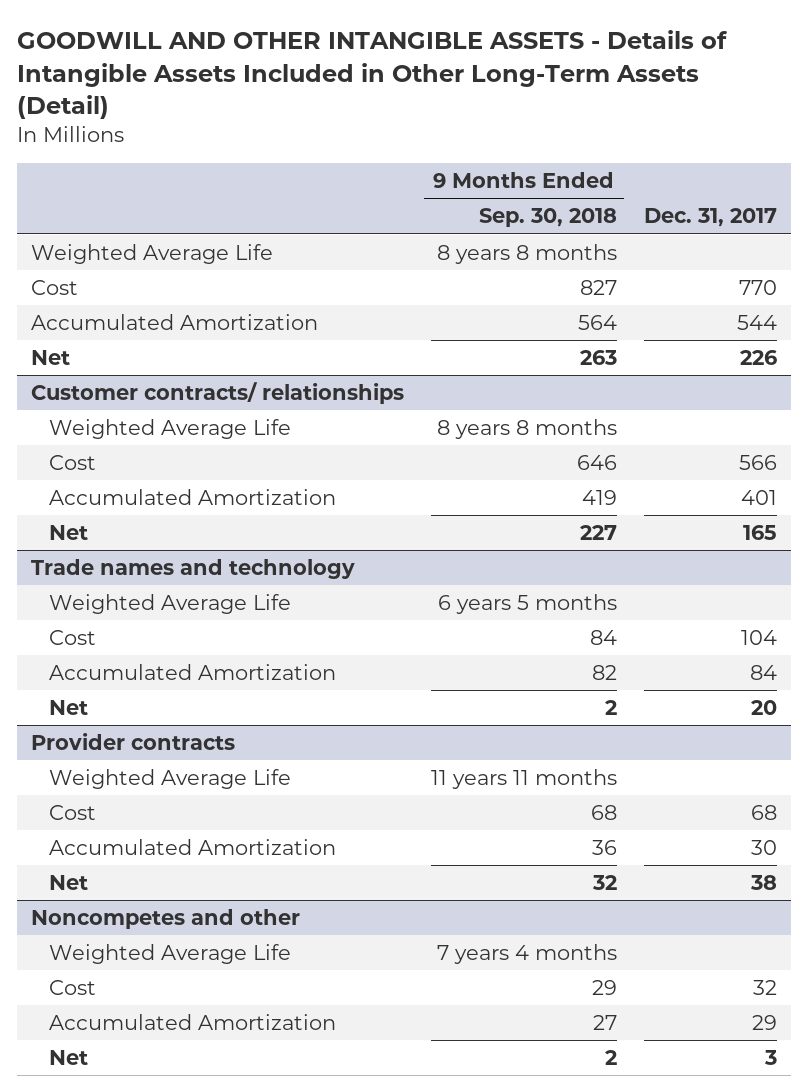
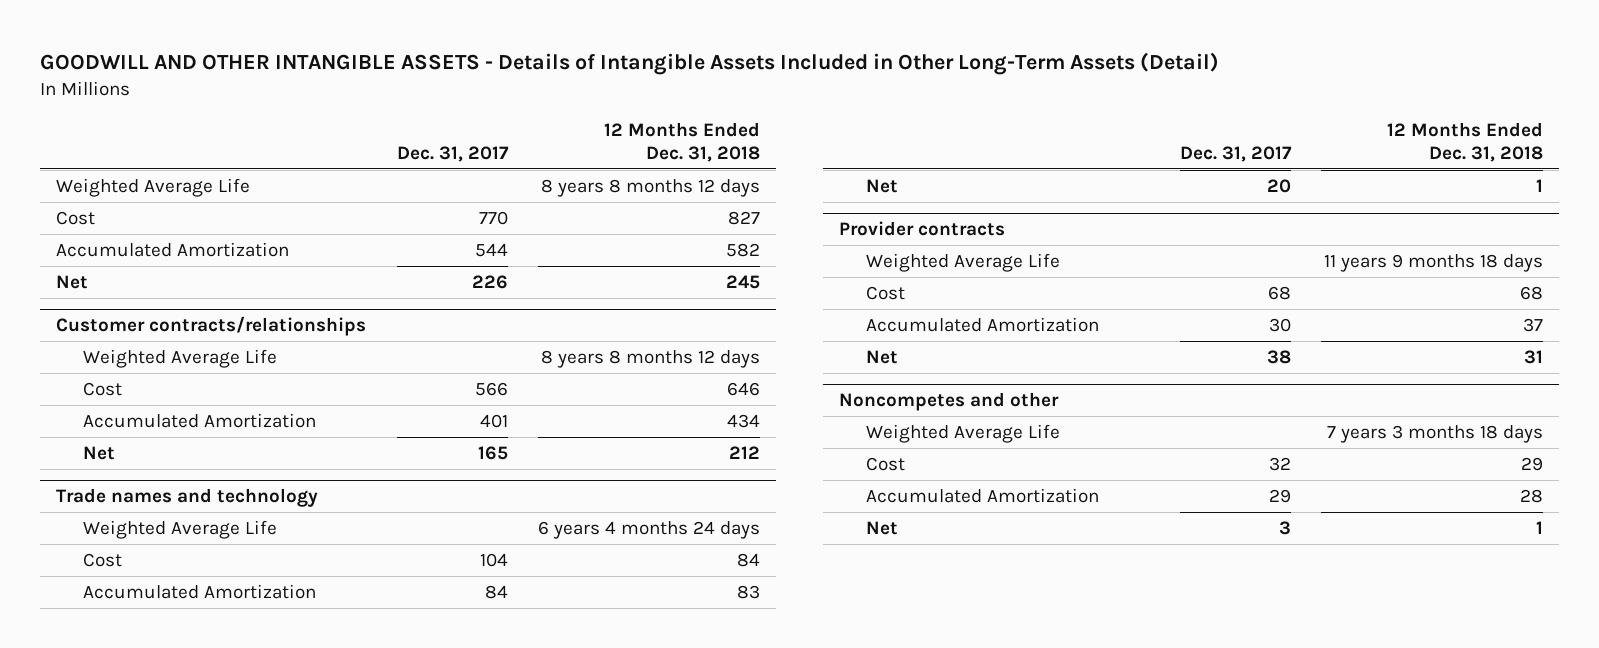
- | 9 Months Ended Sep. 30, 2018 | Dec. 31, 2017
+ | Dec. 31, 2017 | 12 Months Ended Dec. 31, 2018
- Customer contracts/ relationships
+ Customer contracts/relationships

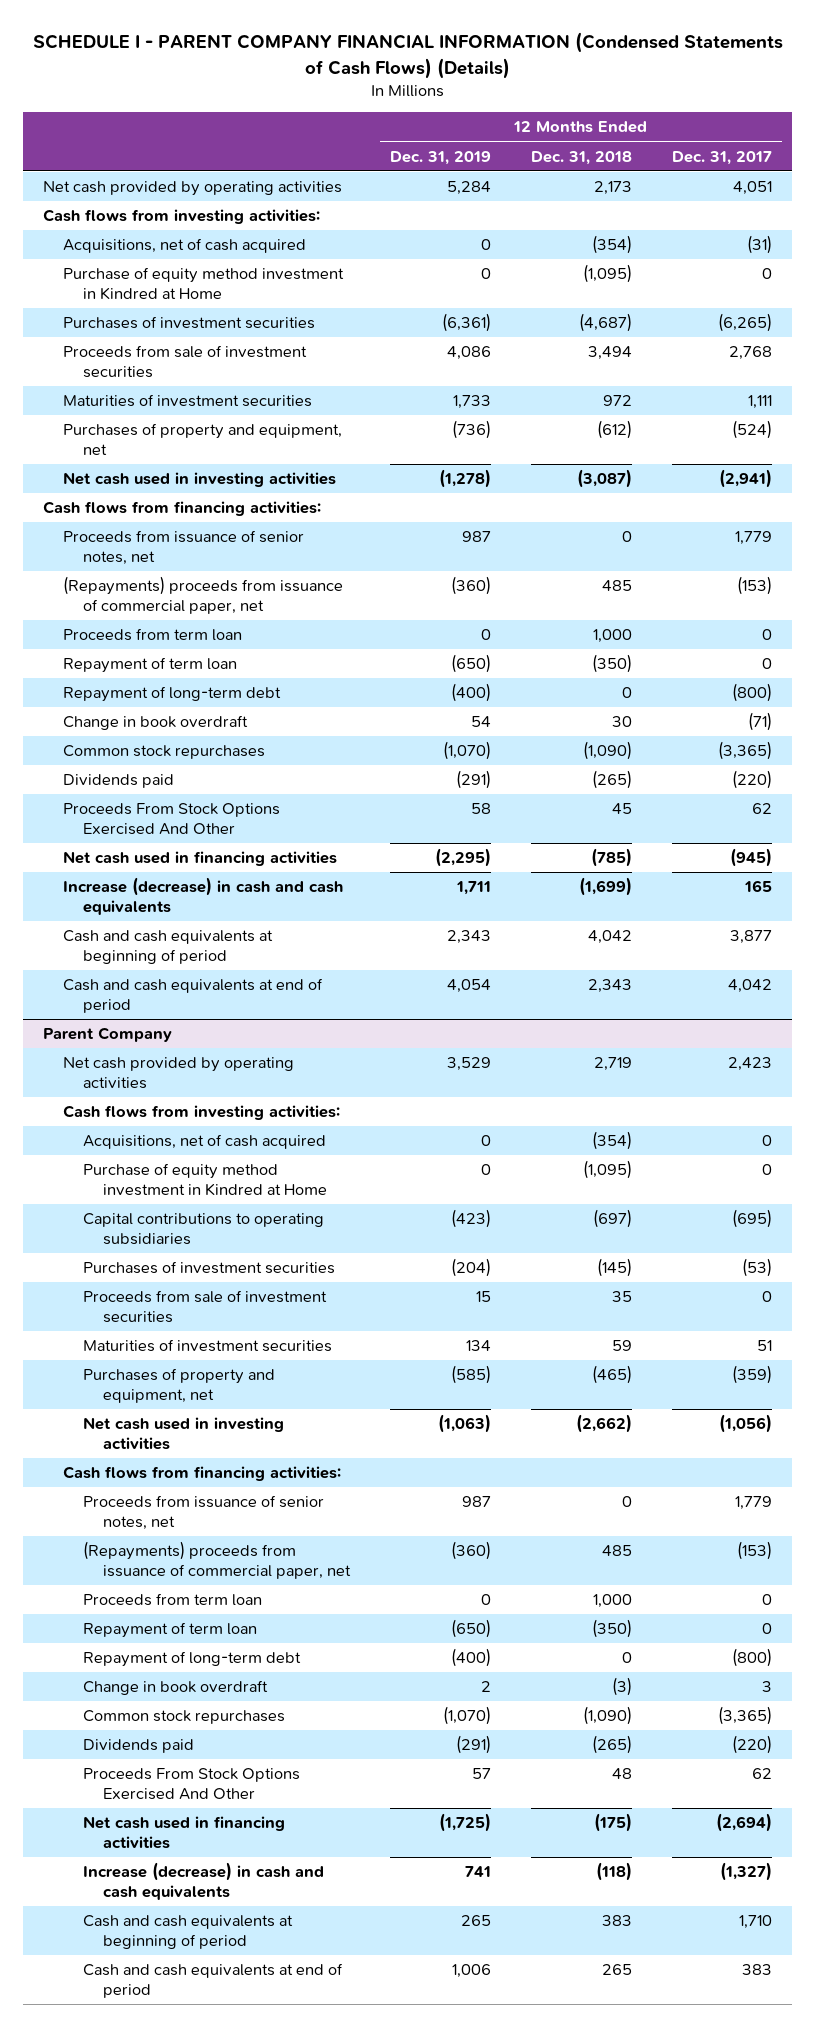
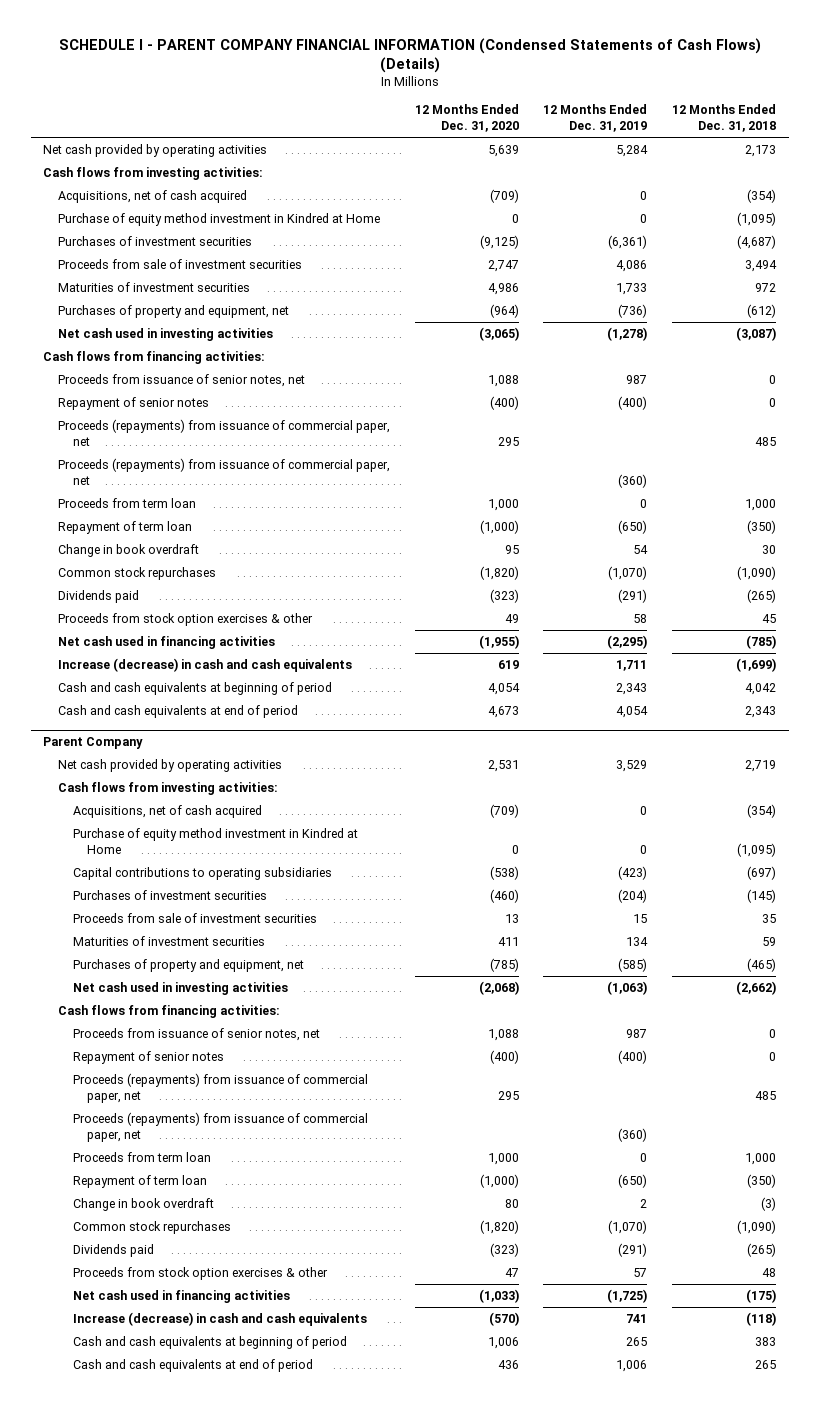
- | 12 Months Ended Dec. 31, 2019 | 12 Months Ended Dec. 31, 2018 | 12 Months Ended Dec. 31, 2017
+ | 12 Months Ended Dec. 31, 2020 | 12 Months Ended Dec. 31, 2019 | 12 Months Ended Dec. 31, 2018
- (Repayments) proceeds from issuance of commercial paper, net | (360) | 485 | (153)
+ Repayment of senior notes | (400) | (400) | 0
+ Proceeds (repayments) from issuance of commercial paper, net | 295 | | 485
+ Proceeds (repayments) from issuance of commercial paper, net | | (360) |
- Repayment of long-term debt | (400) | 0 | (800)
- Proceeds From Stock Options Exercised And Other | 58 | 45 | 62
+ Proceeds from stock option exercises & other | 49 | 58 | 45
@ Parent Company
- (Repayments) proceeds from issuance of commercial paper, net | (360) | 485 | (153)
+ Repayment of senior notes | (400) | (400) | 0
+ Proceeds (repayments) from issuance of commercial paper, net | 295 | | 485
+ Proceeds (repayments) from issuance of commercial paper, net | | (360) |
- Repayment of long-term debt | (400) | 0 | (800)
- Proceeds From Stock Options Exercised And Other | 57 | 48 | 62
+ Proceeds from stock option exercises & other | 47 | 57 | 48

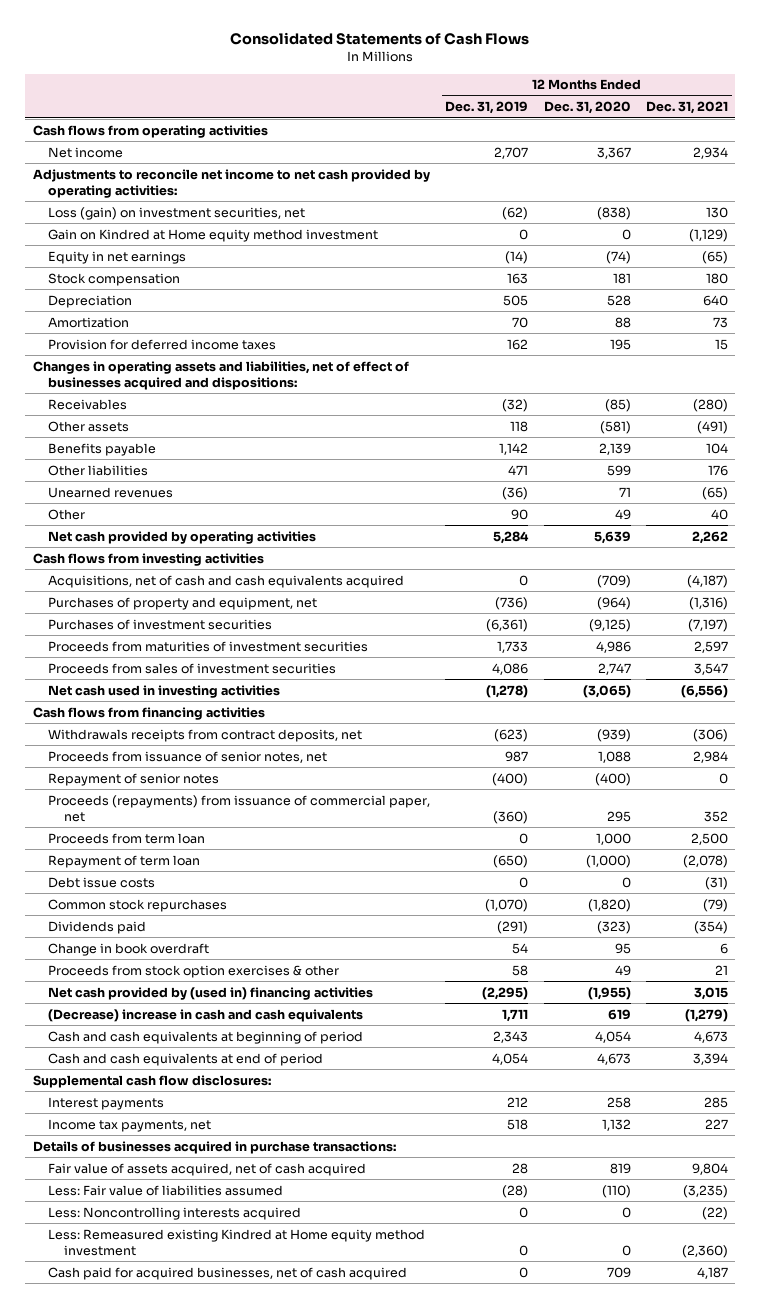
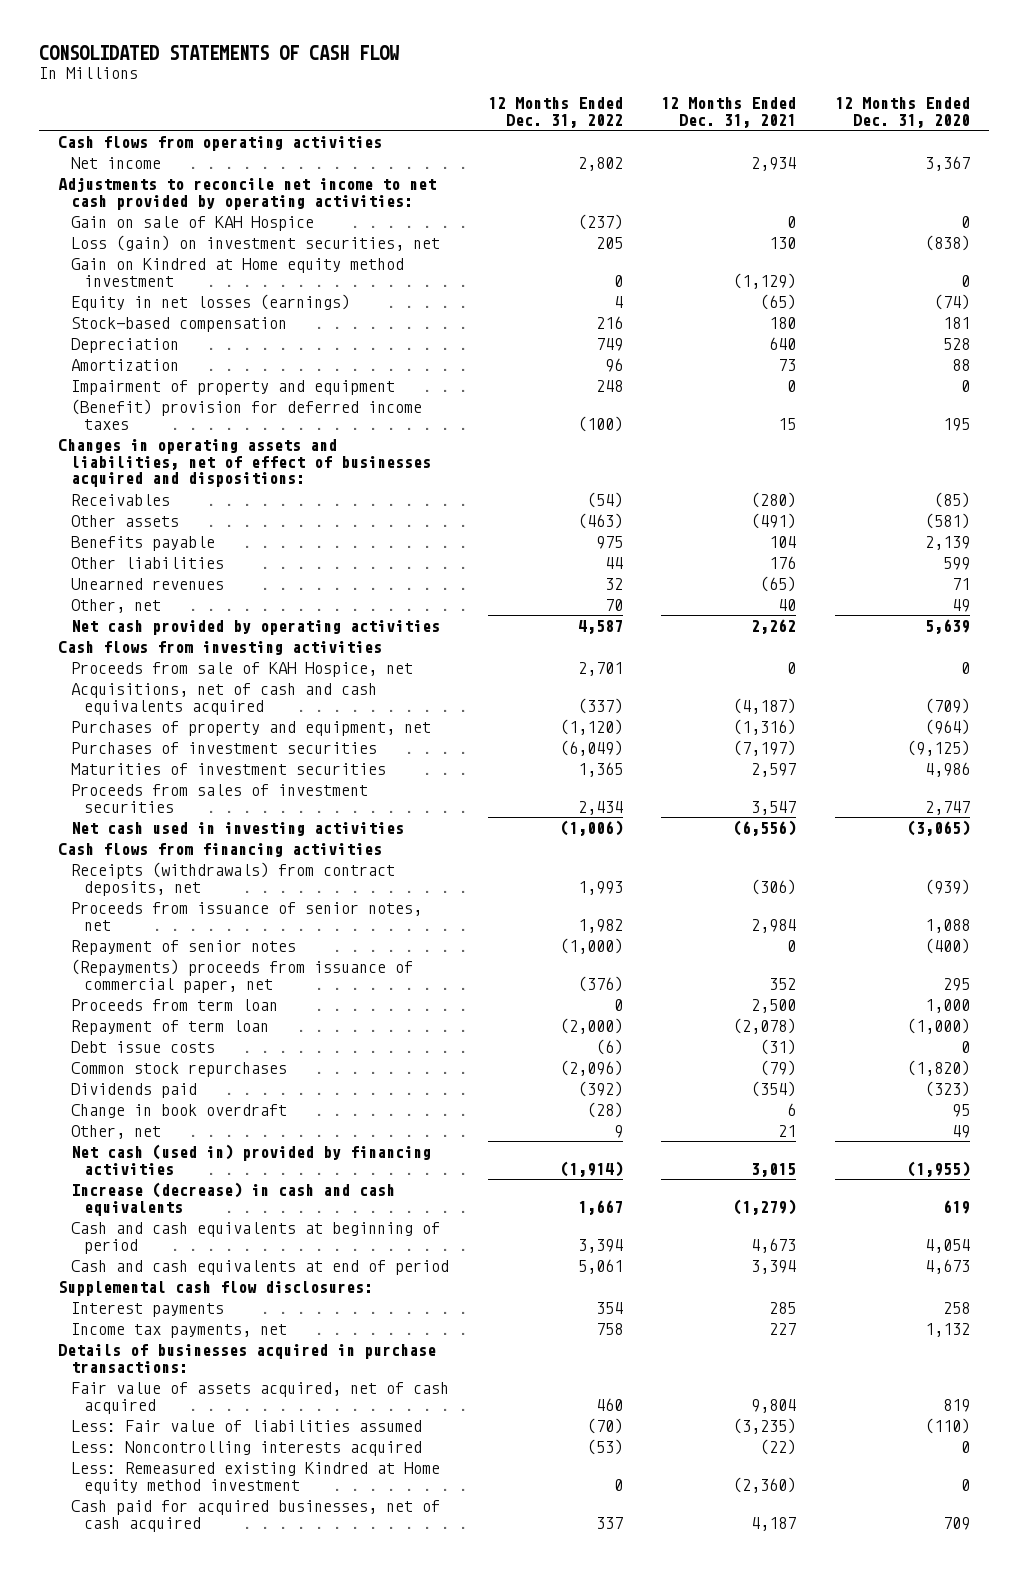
- Consolidated Statements of Cash Flows
+ CONSOLIDATED STATEMENTS OF CASH FLOW
- | 12 Months Ended Dec. 31, 2019 | 12 Months Ended Dec. 31, 2020 | 12 Months Ended Dec. 31, 2021
+ | 12 Months Ended Dec. 31, 2022 | 12 Months Ended Dec. 31, 2021 | 12 Months Ended Dec. 31, 2020
+ Gain on sale of KAH Hospice | (237) | 0 | 0
- Equity in net earnings | (14) | (74) | (65)
- Stock compensation | 163 | 181 | 180
+ Equity in net losses (earnings) | 4 | (65) | (74)
+ Stock-based compensation | 216 | 180 | 181
- Provision for deferred income taxes | 162 | 195 | 15
+ Impairment of property and equipment | 248 | 0 | 0
+ (Benefit) provision for deferred income taxes | (100) | 15 | 195
- Other | 90 | 49 | 40
+ Other, net | 70 | 40 | 49
+ Proceeds from sale of KAH Hospice, net | 2,701 | 0 | 0
- Proceeds from maturities of investment securities | 1,733 | 4,986 | 2,597
+ Maturities of investment securities | 1,365 | 2,597 | 4,986
- Withdrawals receipts from contract deposits, net | (623) | (939) | (306)
+ Receipts (withdrawals) from contract deposits, net | 1,993 | (306) | (939)
- Proceeds (repayments) from issuance of commercial paper, net | (360) | 295 | 352
+ (Repayments) proceeds from issuance of commercial paper, net | (376) | 352 | 295
- Proceeds from stock option exercises & other | 58 | 49 | 21
- Net cash provided by (used in) financing activities | (2,295) | (1,955) | 3,015
- (Decrease) increase in cash and cash equivalents | 1,711 | 619 | (1,279)
+ Other, net | 9 | 21 | 49
+ Net cash (used in) provided by financing activities | (1,914) | 3,015 | (1,955)
+ Increase (decrease) in cash and cash equivalents | 1,667 | (1,279) | 619

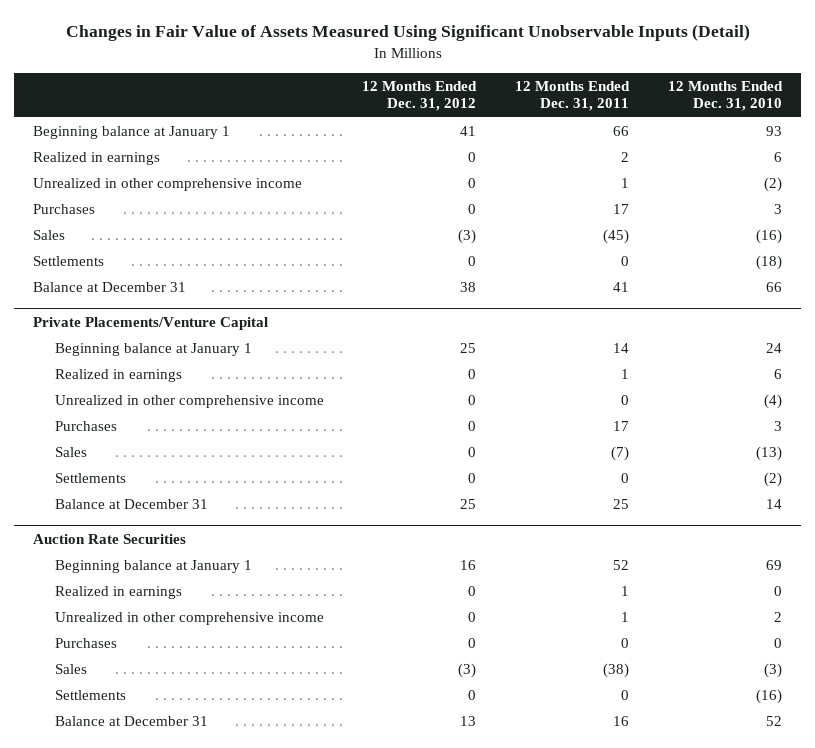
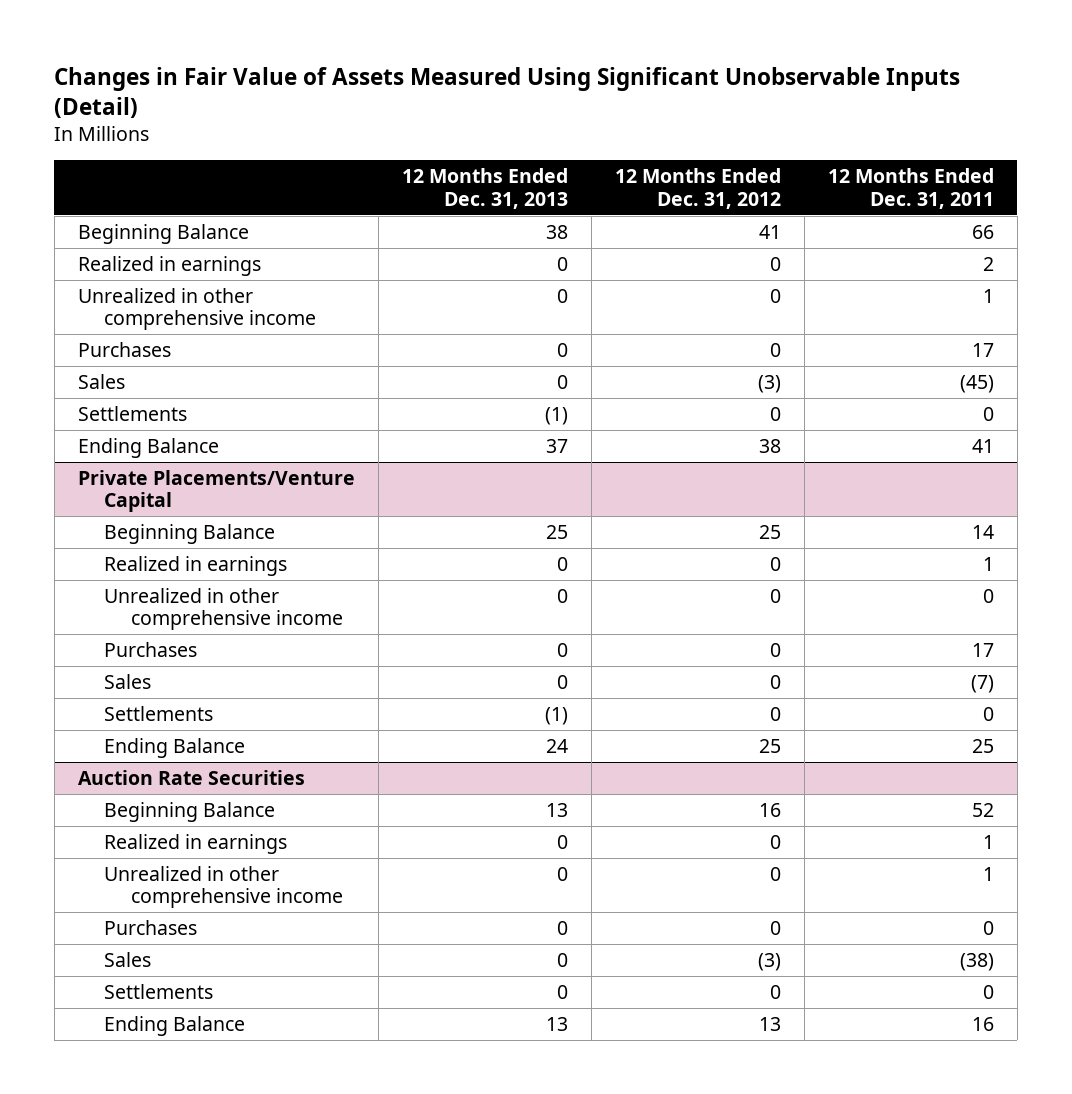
- | 12 Months Ended Dec. 31, 2012 | 12 Months Ended Dec. 31, 2011 | 12 Months Ended Dec. 31, 2010
+ | 12 Months Ended Dec. 31, 2013 | 12 Months Ended Dec. 31, 2012 | 12 Months Ended Dec. 31, 2011
- Beginning balance at January 1 | 41 | 66 | 93
+ Beginning Balance | 38 | 41 | 66
- Balance at December 31 | 38 | 41 | 66
+ Ending Balance | 37 | 38 | 41
@ Private Placements/Venture Capital
- Beginning balance at January 1 | 25 | 14 | 24
+ Beginning Balance | 25 | 25 | 14
- Balance at December 31 | 25 | 25 | 14
+ Ending Balance | 24 | 25 | 25
@ Auction Rate Securities
- Beginning balance at January 1 | 16 | 52 | 69
+ Beginning Balance | 13 | 16 | 52
- Balance at December 31 | 13 | 16 | 52
+ Ending Balance | 13 | 13 | 16

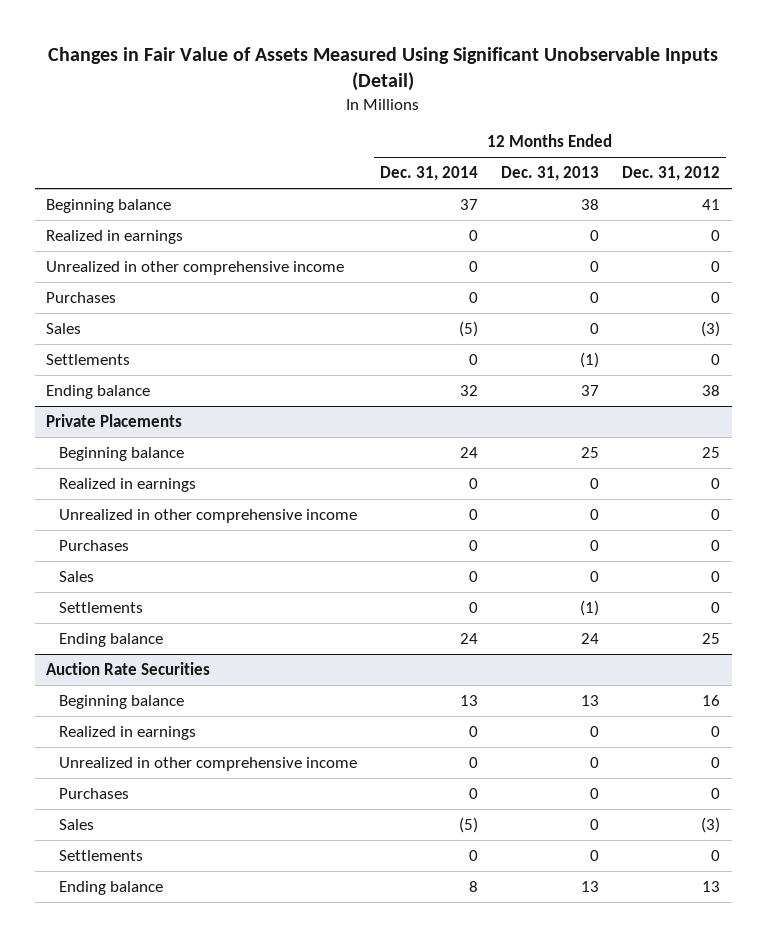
- | 12 Months Ended Dec. 31, 2013 | 12 Months Ended Dec. 31, 2012 | 12 Months Ended Dec. 31, 2011
+ | 12 Months Ended Dec. 31, 2014 | 12 Months Ended Dec. 31, 2013 | 12 Months Ended Dec. 31, 2012
- Beginning Balance | 38 | 41 | 66
+ Beginning balance | 37 | 38 | 41
- Ending Balance | 37 | 38 | 41
- Private Placements/Venture Capital
- Beginning Balance | 25 | 25 | 14
+ Ending balance | 32 | 37 | 38
+ Private Placements
+ Beginning balance | 24 | 25 | 25
- Ending Balance | 24 | 25 | 25
+ Ending balance | 24 | 24 | 25
@ Auction Rate Securities
- Beginning Balance | 13 | 16 | 52
+ Beginning balance | 13 | 13 | 16
- Ending Balance | 13 | 13 | 16
+ Ending balance | 8 | 13 | 13

